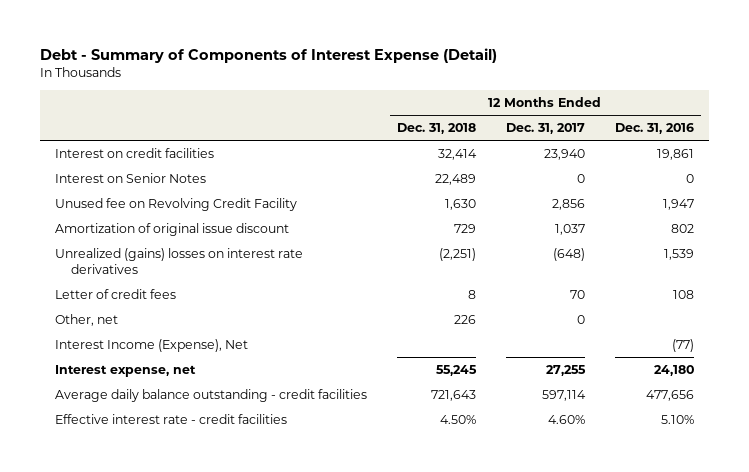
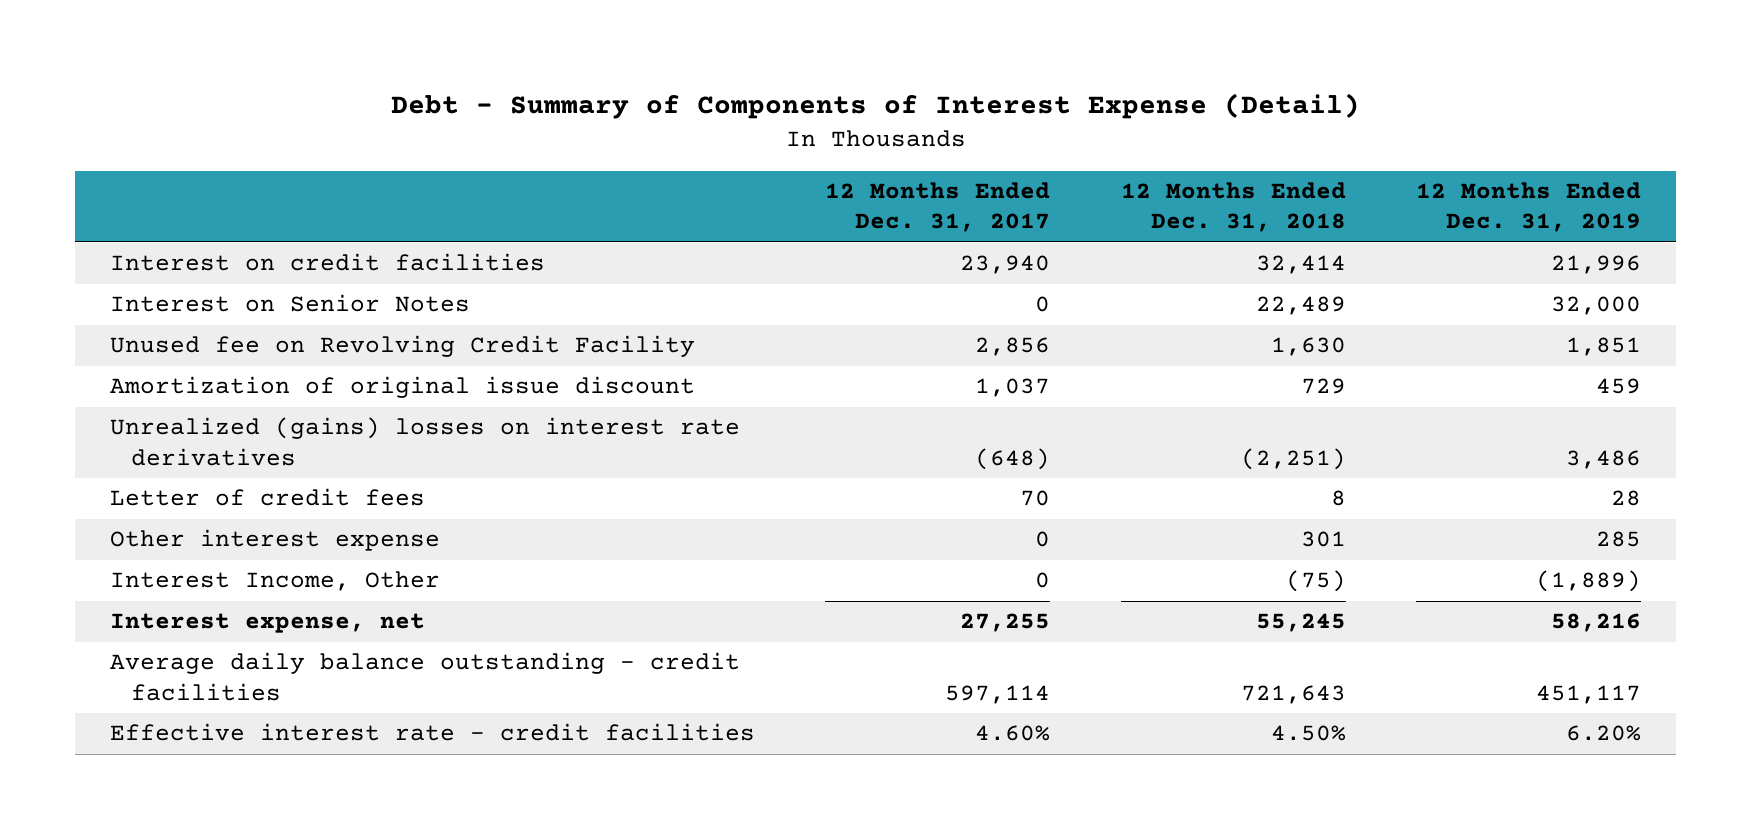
- | 12 Months Ended Dec. 31, 2018 | 12 Months Ended Dec. 31, 2017 | 12 Months Ended Dec. 31, 2016
+ | 12 Months Ended Dec. 31, 2017 | 12 Months Ended Dec. 31, 2018 | 12 Months Ended Dec. 31, 2019
- Other, net | 226 | 0 |
- Interest Income (Expense), Net | | | (77)
+ Other interest expense | 0 | 301 | 285
+ Interest Income, Other | 0 | (75) | (1,889)

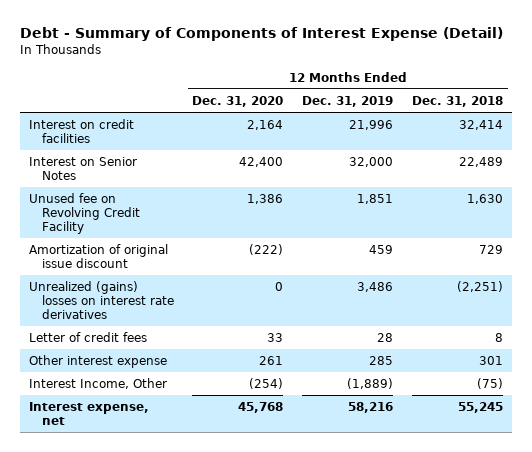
- | 12 Months Ended Dec. 31, 2017 | 12 Months Ended Dec. 31, 2018 | 12 Months Ended Dec. 31, 2019
+ | 12 Months Ended Dec. 31, 2020 | 12 Months Ended Dec. 31, 2019 | 12 Months Ended Dec. 31, 2018
- Average daily balance outstanding - credit facilities | 597,114 | 721,643 | 451,117
- Effective interest rate - credit facilities | 4.60% | 4.50% | 6.20%

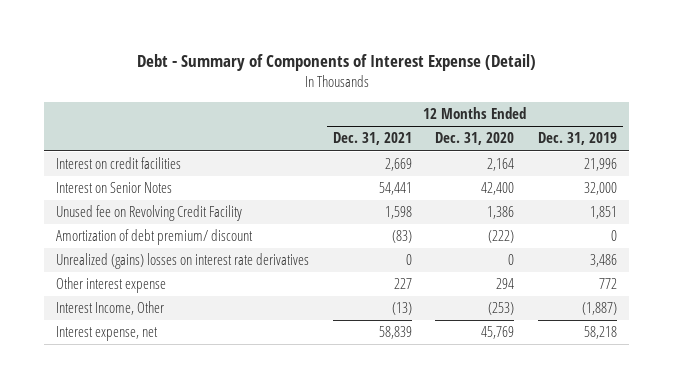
- | 12 Months Ended Dec. 31, 2020 | 12 Months Ended Dec. 31, 2019 | 12 Months Ended Dec. 31, 2018
+ | 12 Months Ended Dec. 31, 2021 | 12 Months Ended Dec. 31, 2020 | 12 Months Ended Dec. 31, 2019
- Amortization of original issue discount | (222) | 459 | 729
+ Amortization of debt premium/ discount | (83) | (222) | 0
- Letter of credit fees | 33 | 28 | 8
- Other interest expense | 261 | 285 | 301
- Interest Income, Other | (254) | (1,889) | (75)
- Interest expense, net | 45,768 | 58,216 | 55,245
+ Other interest expense | 227 | 294 | 772
+ Interest Income, Other | (13) | (253) | (1,887)
+ Interest expense, net | 58,839 | 45,769 | 58,218

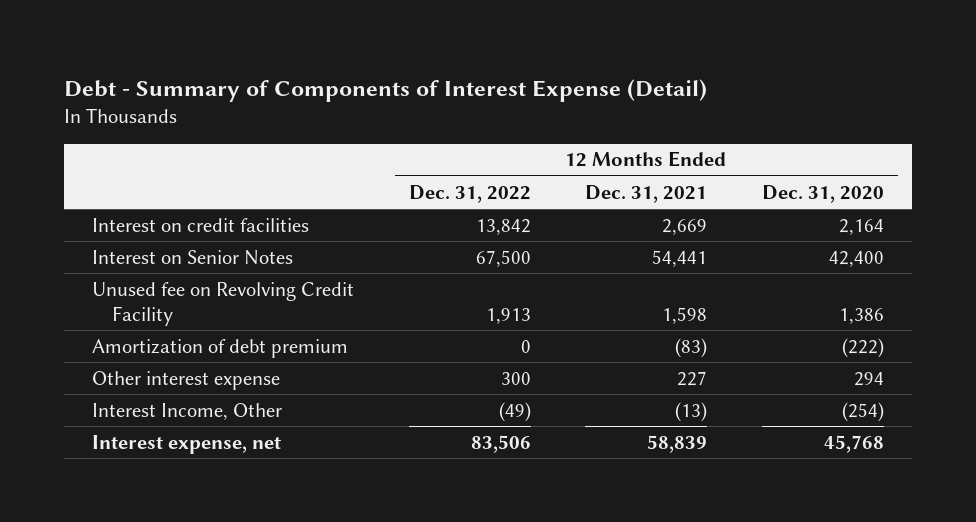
- | 12 Months Ended Dec. 31, 2021 | 12 Months Ended Dec. 31, 2020 | 12 Months Ended Dec. 31, 2019
+ | 12 Months Ended Dec. 31, 2022 | 12 Months Ended Dec. 31, 2021 | 12 Months Ended Dec. 31, 2020
- Amortization of debt premium/ discount | (83) | (222) | 0
- Unrealized (gains) losses on interest rate derivatives | 0 | 0 | 3,486
+ Amortization of debt premium | 0 | (83) | (222)
- Interest Income, Other | (13) | (253) | (1,887)
- Interest expense, net | 58,839 | 45,769 | 58,218
+ Interest Income, Other | (49) | (13) | (254)
+ Interest expense, net | 83,506 | 58,839 | 45,768

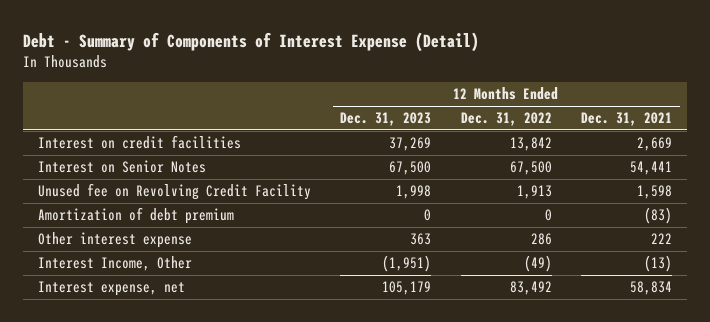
- | 12 Months Ended Dec. 31, 2022 | 12 Months Ended Dec. 31, 2021 | 12 Months Ended Dec. 31, 2020
+ | 12 Months Ended Dec. 31, 2023 | 12 Months Ended Dec. 31, 2022 | 12 Months Ended Dec. 31, 2021
- Other interest expense | 300 | 227 | 294
+ Other interest expense | 363 | 286 | 222
- Interest expense, net | 83,506 | 58,839 | 45,768
+ Interest expense, net | 105,179 | 83,492 | 58,834

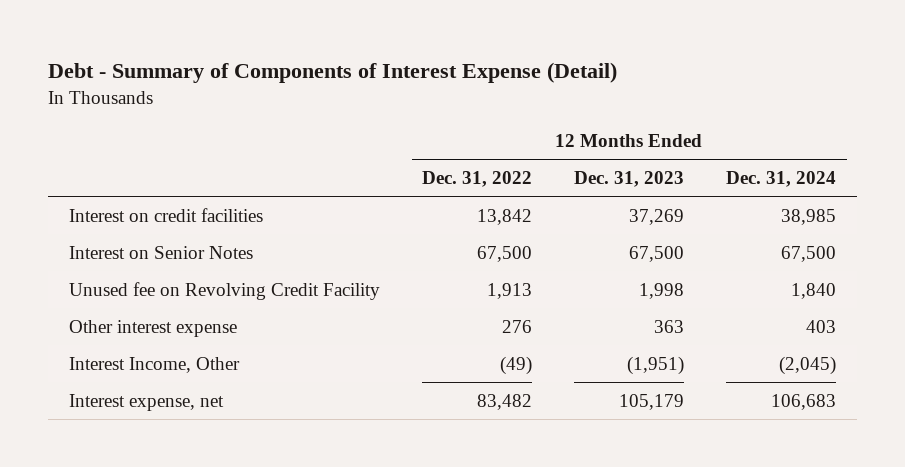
- | 12 Months Ended Dec. 31, 2023 | 12 Months Ended Dec. 31, 2022 | 12 Months Ended Dec. 31, 2021
+ | 12 Months Ended Dec. 31, 2022 | 12 Months Ended Dec. 31, 2023 | 12 Months Ended Dec. 31, 2024
- Amortization of debt premium | 0 | 0 | (83)
- Other interest expense | 363 | 286 | 222
+ Other interest expense | 276 | 363 | 403
- Interest expense, net | 105,179 | 83,492 | 58,834
+ Interest expense, net | 83,482 | 105,179 | 106,683

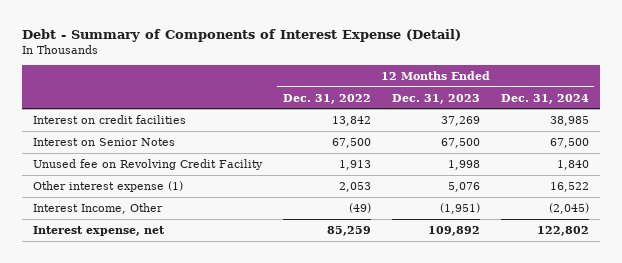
- Other interest expense | 276 | 363 | 403
+ Other interest expense (1) | 2,053 | 5,076 | 16,522
- Interest expense, net | 83,482 | 105,179 | 106,683
+ Interest expense, net | 85,259 | 109,892 | 122,802

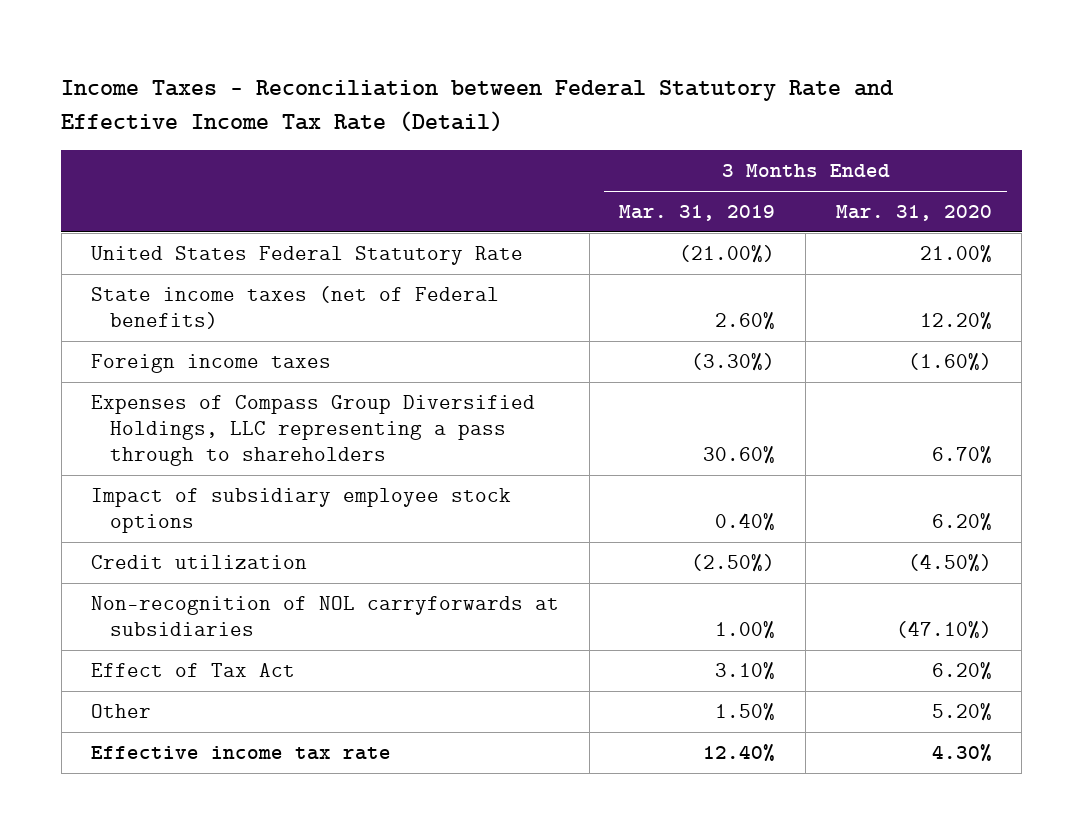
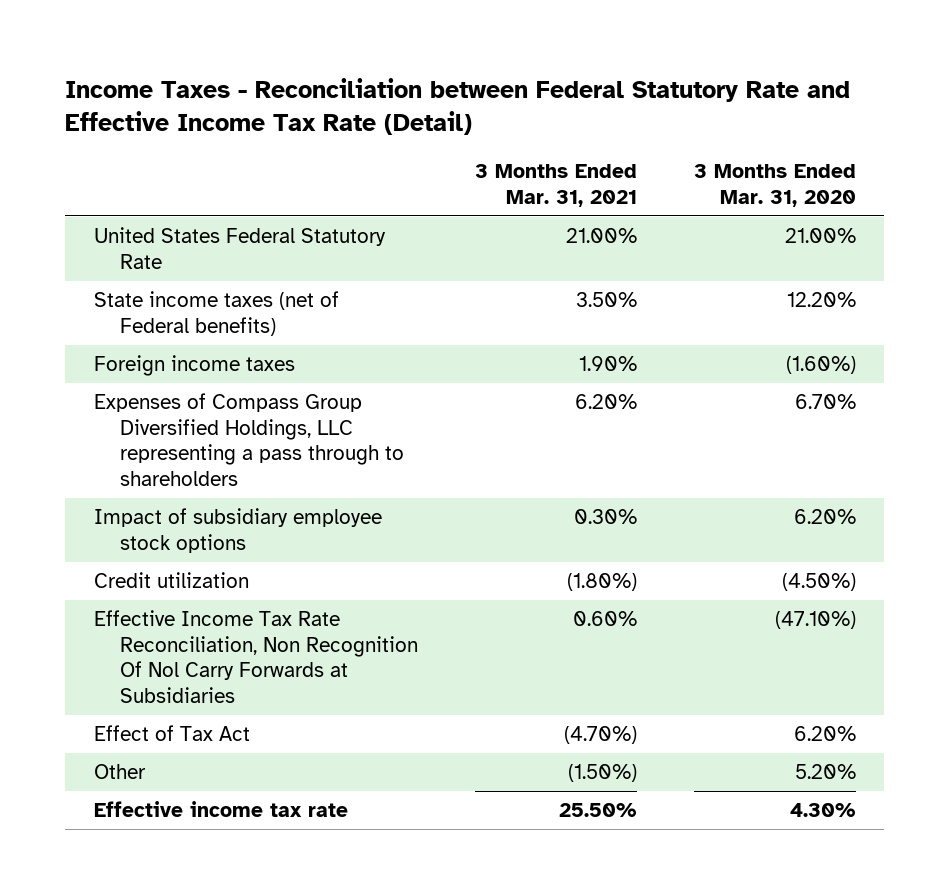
- | 3 Months Ended Mar. 31, 2019 | 3 Months Ended Mar. 31, 2020
+ | 3 Months Ended Mar. 31, 2021 | 3 Months Ended Mar. 31, 2020
- Non-recognition of NOL carryforwards at subsidiaries | 1.00% | (47.10%)
+ Effective Income Tax Rate Reconciliation, Non Recognition Of Nol Carry Forwards at Subsidiaries | 0.60% | (47.10%)

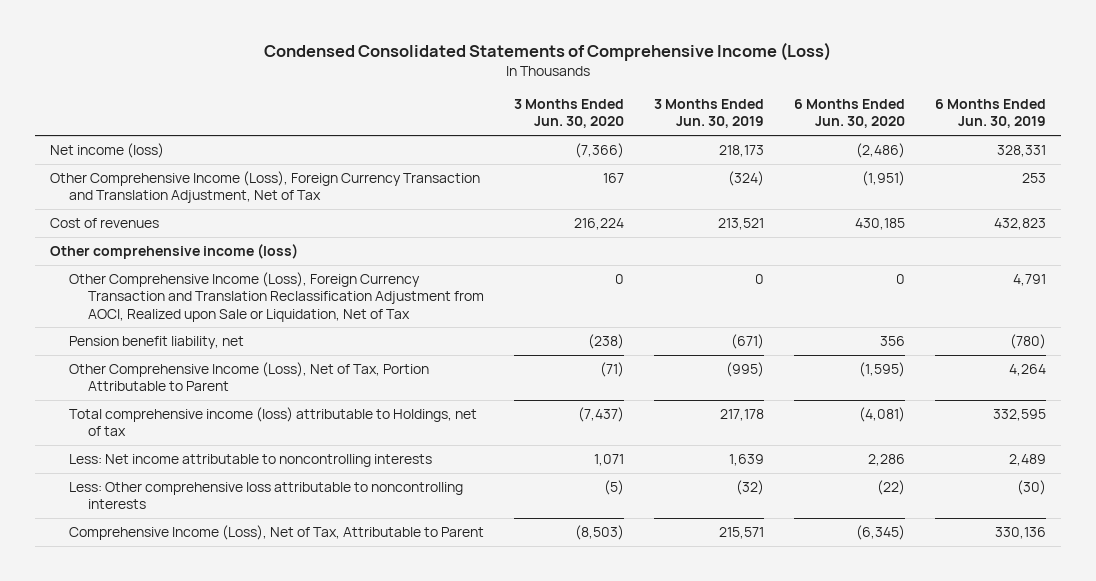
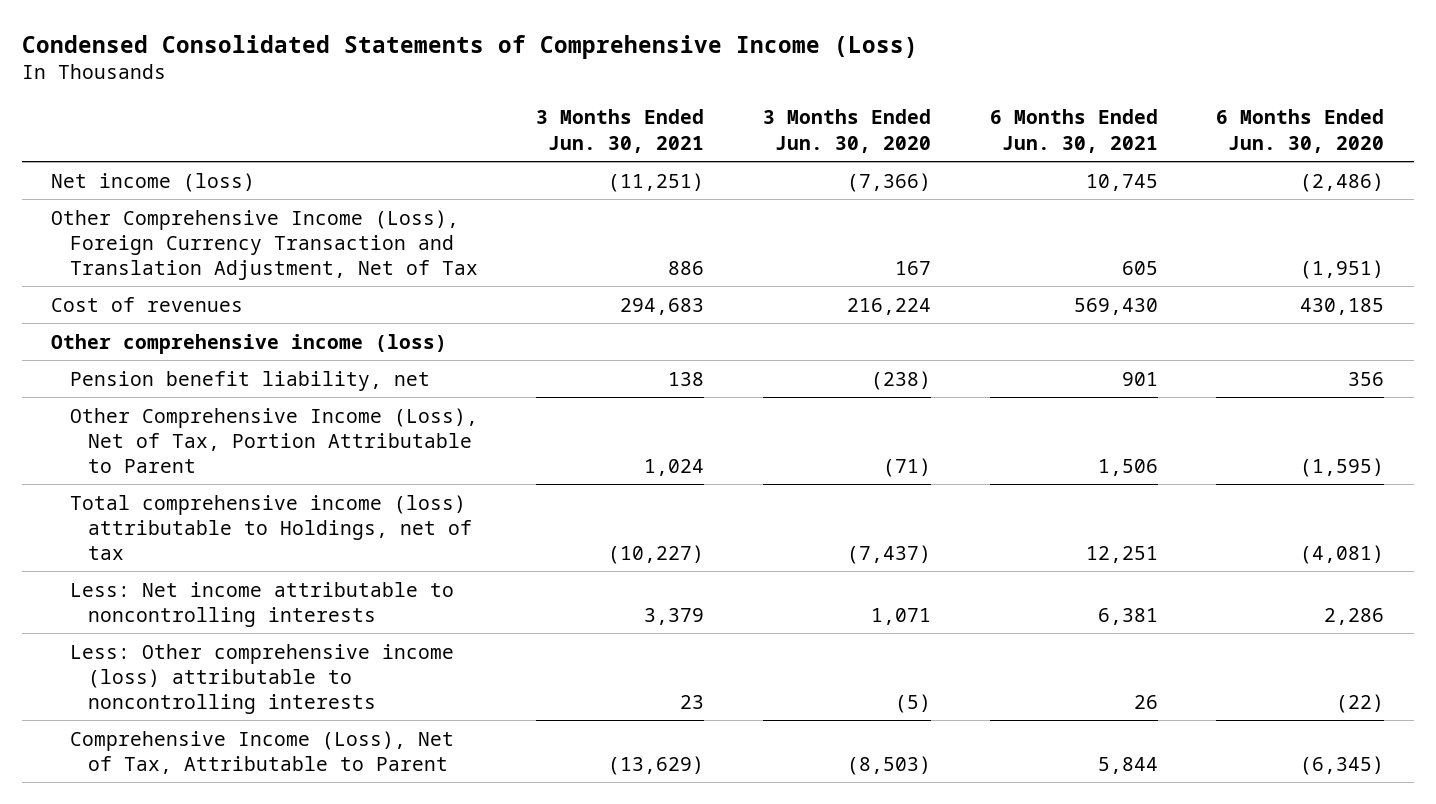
- | 3 Months Ended Jun. 30, 2020 | 3 Months Ended Jun. 30, 2019 | 6 Months Ended Jun. 30, 2020 | 6 Months Ended Jun. 30, 2019
+ | 3 Months Ended Jun. 30, 2021 | 3 Months Ended Jun. 30, 2020 | 6 Months Ended Jun. 30, 2021 | 6 Months Ended Jun. 30, 2020
- Other Comprehensive Income (Loss), Foreign Currency Transaction and Translation Reclassification Adjustment from AOCI, Realized upon Sale or Liquidation, Net of Tax | 0 | 0 | 0 | 4,791
- Less: Other comprehensive loss attributable to noncontrolling interests | (5) | (32) | (22) | (30)
+ Less: Other comprehensive income (loss) attributable to noncontrolling interests | 23 | (5) | 26 | (22)

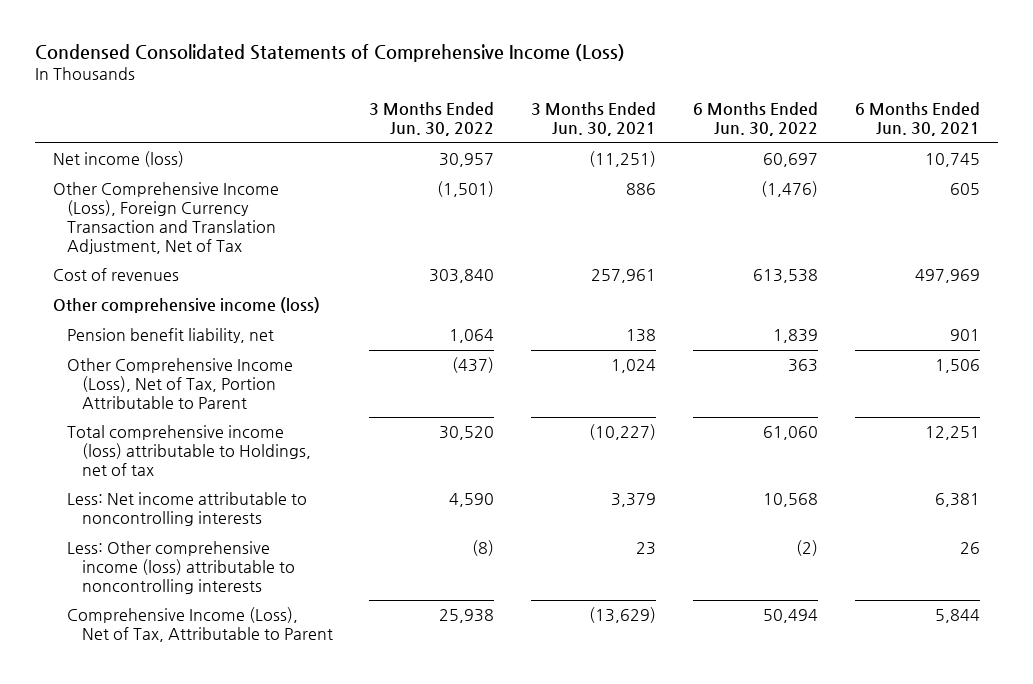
- | 3 Months Ended Jun. 30, 2021 | 3 Months Ended Jun. 30, 2020 | 6 Months Ended Jun. 30, 2021 | 6 Months Ended Jun. 30, 2020
+ | 3 Months Ended Jun. 30, 2022 | 3 Months Ended Jun. 30, 2021 | 6 Months Ended Jun. 30, 2022 | 6 Months Ended Jun. 30, 2021
- Cost of revenues | 294,683 | 216,224 | 569,430 | 430,185
+ Cost of revenues | 303,840 | 257,961 | 613,538 | 497,969

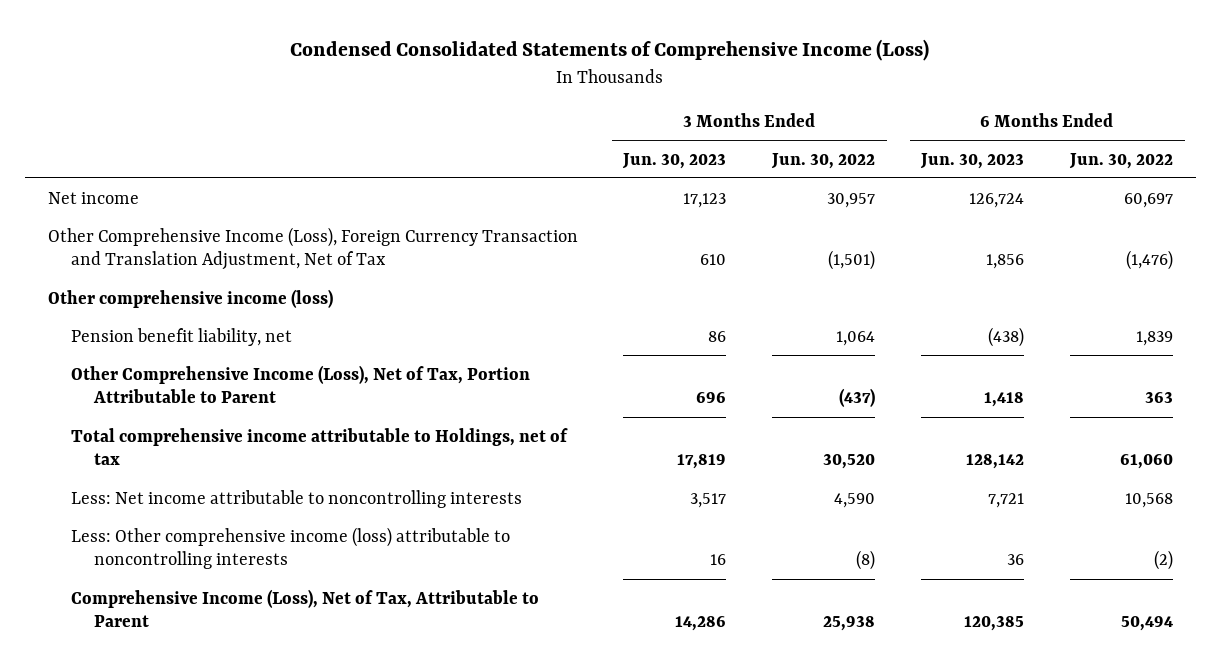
- | 3 Months Ended Jun. 30, 2022 | 3 Months Ended Jun. 30, 2021 | 6 Months Ended Jun. 30, 2022 | 6 Months Ended Jun. 30, 2021
+ | 3 Months Ended Jun. 30, 2023 | 3 Months Ended Jun. 30, 2022 | 6 Months Ended Jun. 30, 2023 | 6 Months Ended Jun. 30, 2022
- Net income (loss) | 30,957 | (11,251) | 60,697 | 10,745
+ Net income | 17,123 | 30,957 | 126,724 | 60,697
- Cost of revenues | 303,840 | 257,961 | 613,538 | 497,969
- Total comprehensive income (loss) attributable to Holdings, net of tax | 30,520 | (10,227) | 61,060 | 12,251
+ Total comprehensive income attributable to Holdings, net of tax | 17,819 | 30,520 | 128,142 | 61,060

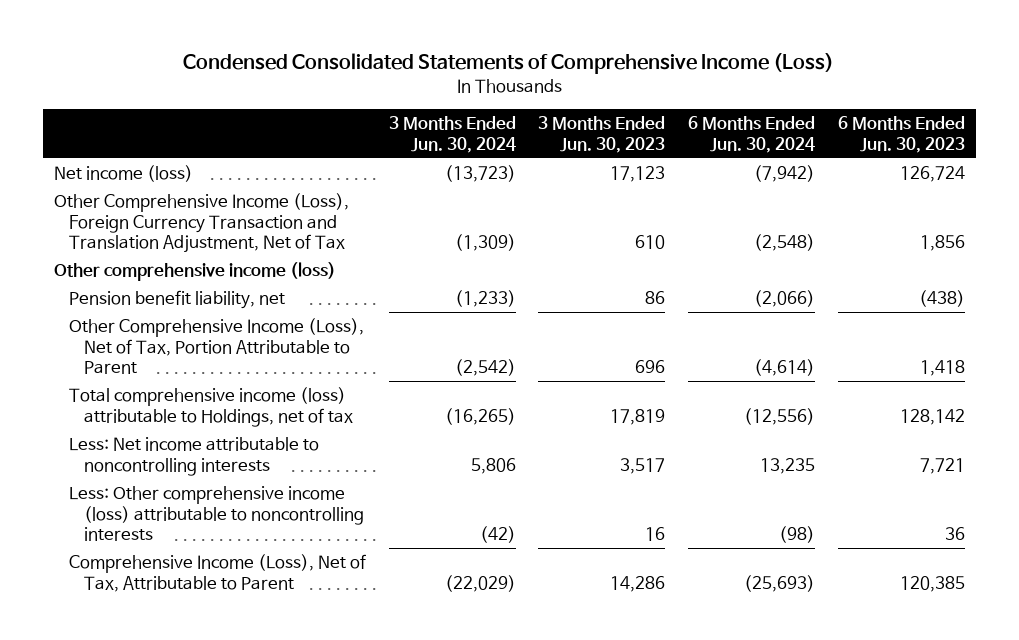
- | 3 Months Ended Jun. 30, 2023 | 3 Months Ended Jun. 30, 2022 | 6 Months Ended Jun. 30, 2023 | 6 Months Ended Jun. 30, 2022
+ | 3 Months Ended Jun. 30, 2024 | 3 Months Ended Jun. 30, 2023 | 6 Months Ended Jun. 30, 2024 | 6 Months Ended Jun. 30, 2023
- Net income | 17,123 | 30,957 | 126,724 | 60,697
+ Net income (loss) | (13,723) | 17,123 | (7,942) | 126,724
- Total comprehensive income attributable to Holdings, net of tax | 17,819 | 30,520 | 128,142 | 61,060
+ Total comprehensive income (loss) attributable to Holdings, net of tax | (16,265) | 17,819 | (12,556) | 128,142

